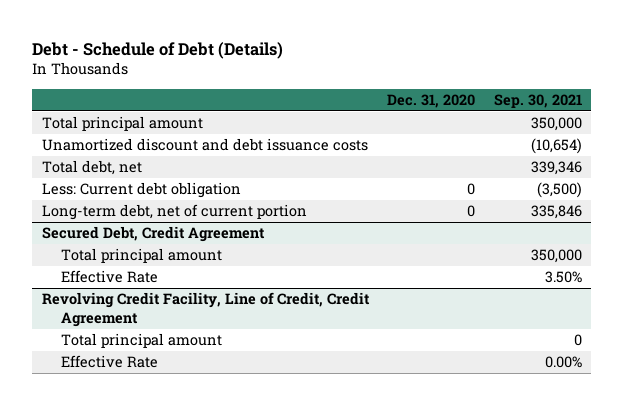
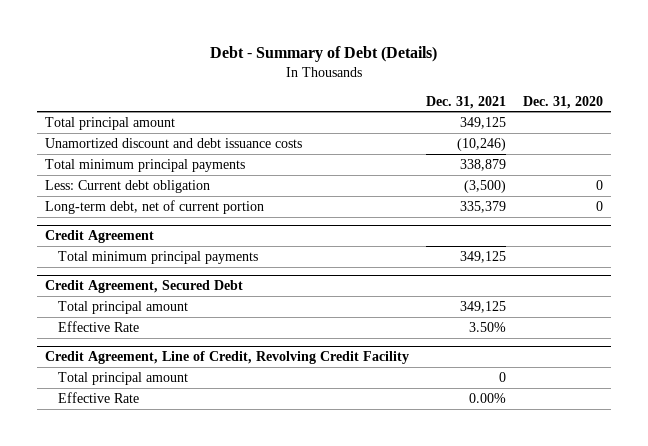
- Debt - Schedule of Debt (Details)
+ Debt - Summary of Debt (Details)
- | Dec. 31, 2020 | Sep. 30, 2021
+ | Dec. 31, 2021 | Dec. 31, 2020
- Total debt, net | | 339,346
+ Total minimum principal payments | 338,879 |
- Secured Debt, Credit Agreement
+ Credit Agreement
+ Total minimum principal payments | 349,125 |
+ Credit Agreement, Secured Debt
- Revolving Credit Facility, Line of Credit, Credit Agreement
+ Credit Agreement, Line of Credit, Revolving Credit Facility

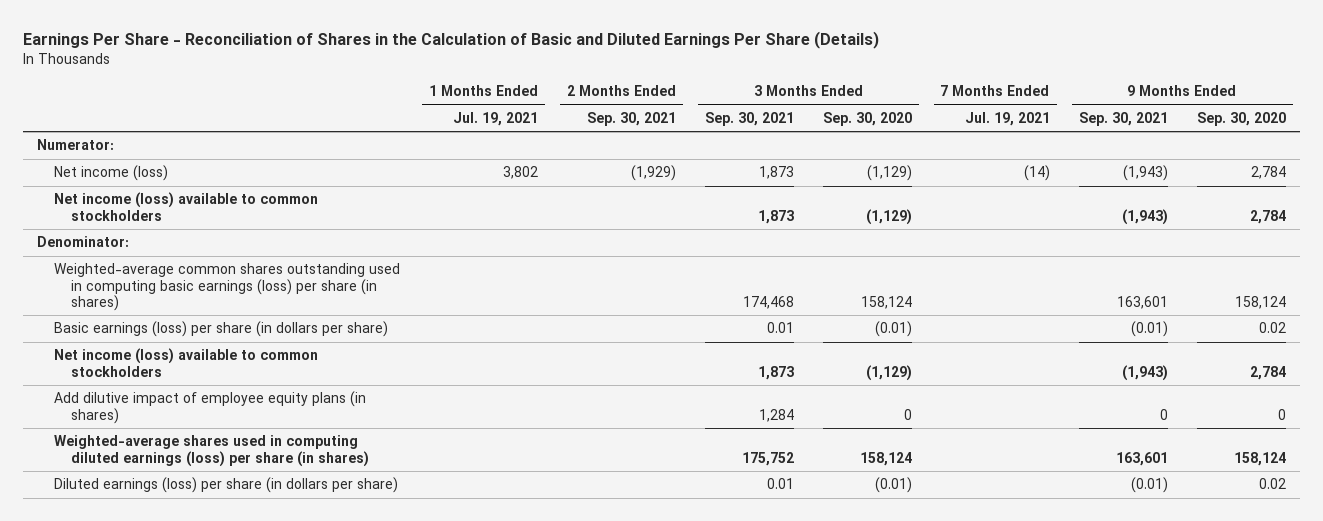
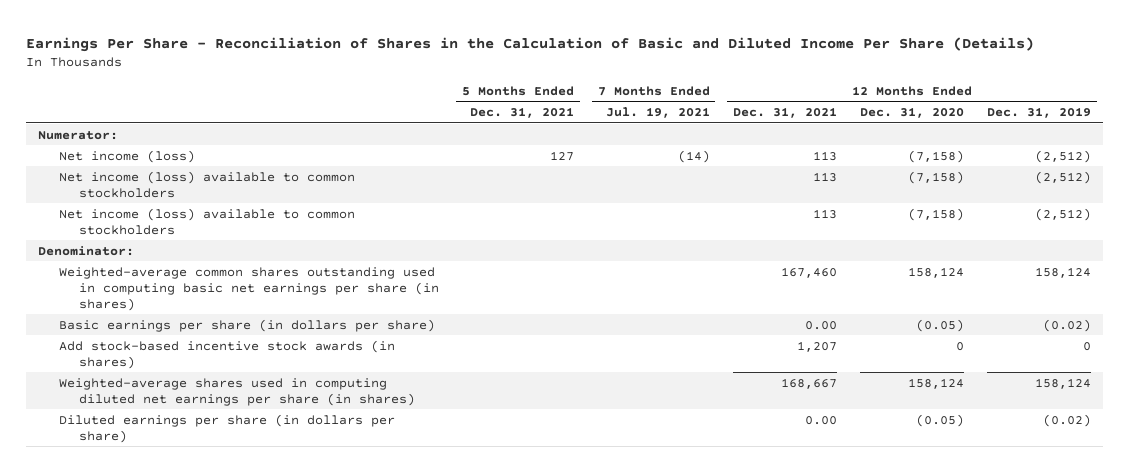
- Earnings Per Share - Reconciliation of Shares in the Calculation of Basic and Diluted Earnings Per Share (Details)
+ Earnings Per Share - Reconciliation of Shares in the Calculation of Basic and Diluted Income Per Share (Details)
- | 1 Months Ended Jul. 19, 2021 | 2 Months Ended Sep. 30, 2021 | 3 Months Ended Sep. 30, 2021 | 3 Months Ended Sep. 30, 2020 | 7 Months Ended Jul. 19, 2021 | 9 Months Ended Sep. 30, 2021 | 9 Months Ended Sep. 30, 2020
+ | 5 Months Ended Dec. 31, 2021 | 7 Months Ended Jul. 19, 2021 | 12 Months Ended Dec. 31, 2021 | 12 Months Ended Dec. 31, 2020 | 12 Months Ended Dec. 31, 2019
- Weighted-average common shares outstanding used in computing basic earnings (loss) per share (in shares) | | | 174,468 | 158,124 | | 163,601 | 158,124
- Basic earnings (loss) per share (in dollars per share) | | | 0.01 | (0.01) | | (0.01) | 0.02
- Add dilutive impact of employee equity plans (in shares) | | | 1,284 | 0 | | 0 | 0
- Weighted-average shares used in computing diluted earnings (loss) per share (in shares) | | | 175,752 | 158,124 | | 163,601 | 158,124
- Diluted earnings (loss) per share (in dollars per share) | | | 0.01 | (0.01) | | (0.01) | 0.02
moved down: Denominator:
+ Weighted-average common shares outstanding used in computing basic net earnings per share (in shares) | | | 167,460 | 158,124 | 158,124
+ Basic earnings per share (in dollars per share) | | | 0.00 | (0.05) | (0.02)
+ Add stock-based incentive stock awards (in shares) | | | 1,207 | 0 | 0
+ Weighted-average shares used in computing diluted net earnings per share (in shares) | | | 168,667 | 158,124 | 158,124
+ Diluted earnings per share (in dollars per share) | | | 0.00 | (0.05) | (0.02)

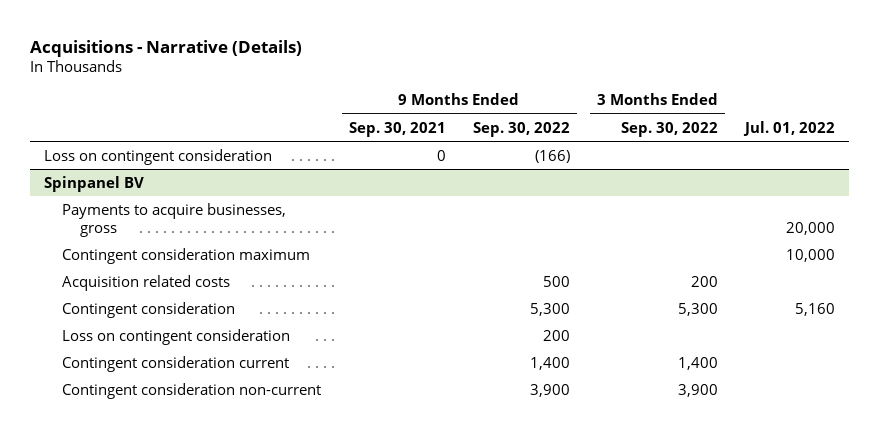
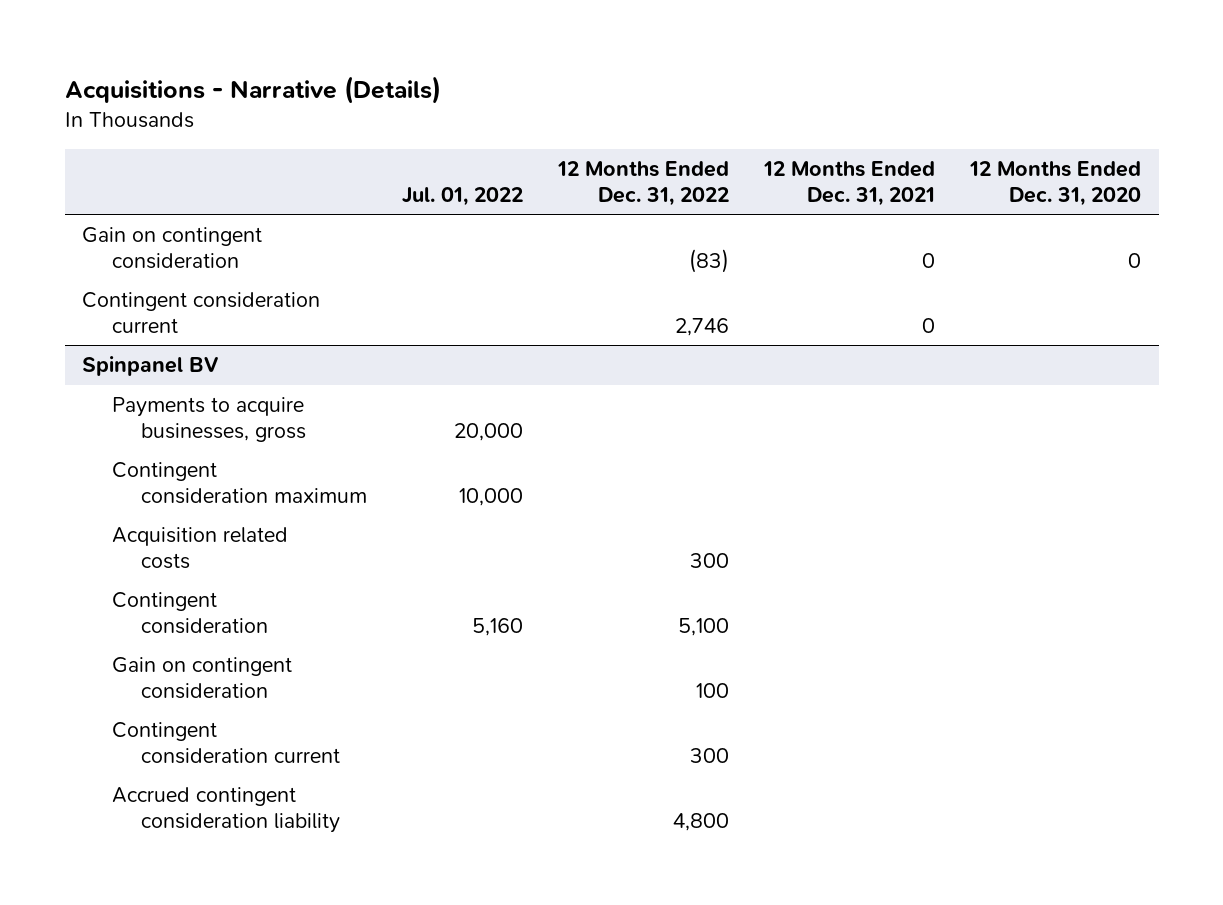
- | 9 Months Ended Sep. 30, 2021 | 9 Months Ended Sep. 30, 2022 | 3 Months Ended Sep. 30, 2022 | Jul. 01, 2022
+ | Jul. 01, 2022 | 12 Months Ended Dec. 31, 2022 | 12 Months Ended Dec. 31, 2021 | 12 Months Ended Dec. 31, 2020
- Loss on contingent consideration | 0 | (166) | |
+ Gain on contingent consideration | | (83) | 0 | 0
+ Contingent consideration current | | 2,746 | 0 |
@ Spinpanel BV
- Loss on contingent consideration | | 200 | |
+ Gain on contingent consideration | | 100 | |
- Contingent consideration non-current | | 3,900 | 3,900 |
+ Accrued contingent consideration liability | | 4,800 | |

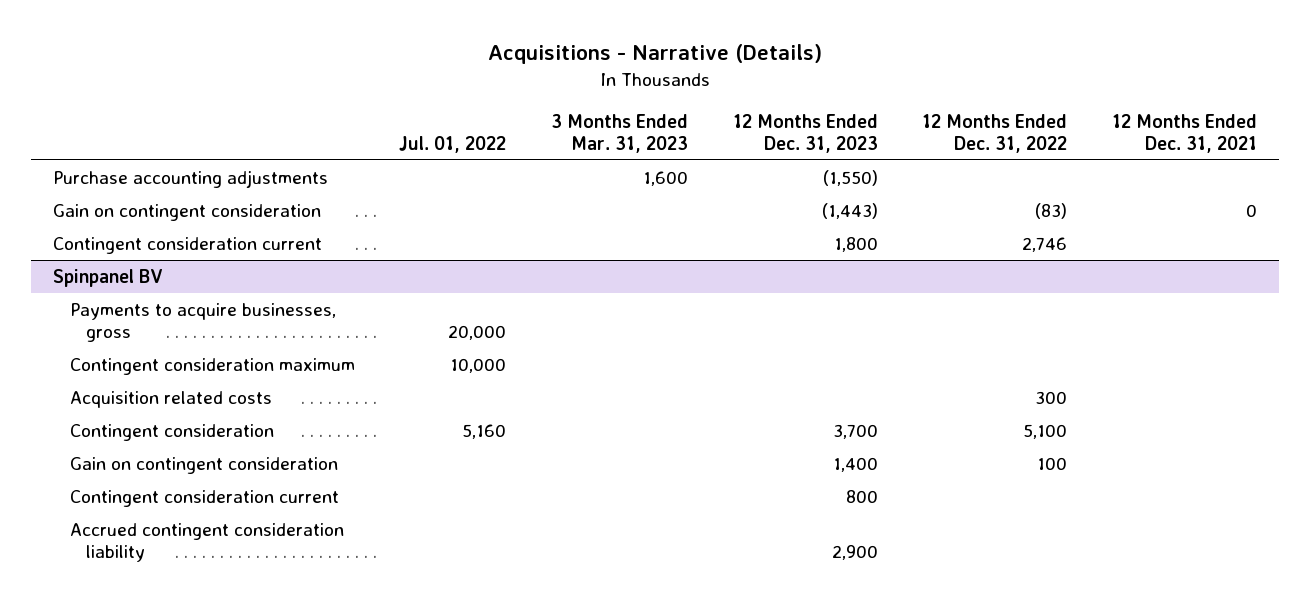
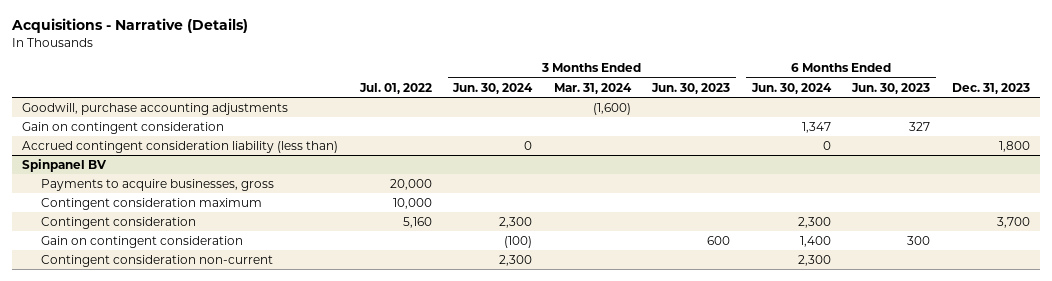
- | Jul. 01, 2022 | 3 Months Ended Mar. 31, 2023 | 12 Months Ended Dec. 31, 2023 | 12 Months Ended Dec. 31, 2022 | 12 Months Ended Dec. 31, 2021
+ | Jul. 01, 2022 | 3 Months Ended Jun. 30, 2024 | 3 Months Ended Mar. 31, 2024 | 3 Months Ended Jun. 30, 2023 | 6 Months Ended Jun. 30, 2024 | 6 Months Ended Jun. 30, 2023 | Dec. 31, 2023
- Purchase accounting adjustments | | 1,600 | (1,550) | |
+ Goodwill, purchase accounting adjustments | | | (1,600) | | | |
- Contingent consideration current | | | 1,800 | 2,746 |
+ Accrued contingent consideration liability (less than) | | 0 | | | 0 | | 1,800
@ Spinpanel BV
- Acquisition related costs | | | | 300 |
- Contingent consideration current | | | 800 | |
- Accrued contingent consideration liability | | | 2,900 | |
+ Contingent consideration non-current | | 2,300 | | | 2,300 | |

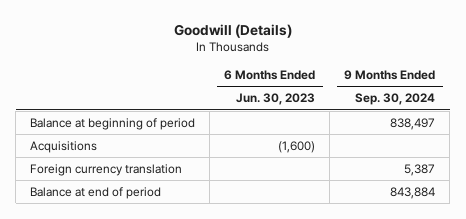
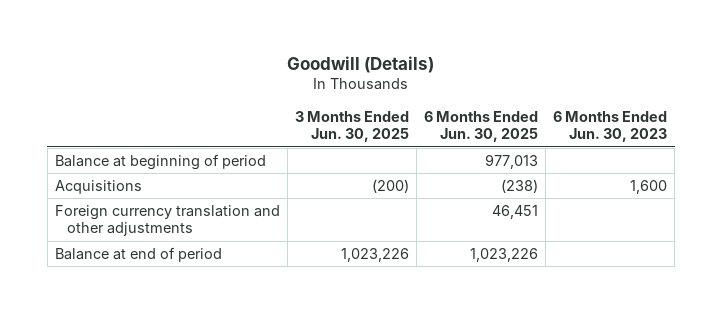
- | 6 Months Ended Jun. 30, 2023 | 9 Months Ended Sep. 30, 2024
+ | 3 Months Ended Jun. 30, 2025 | 6 Months Ended Jun. 30, 2025 | 6 Months Ended Jun. 30, 2023
- Acquisitions | (1,600) |
- Foreign currency translation | | 5,387
+ Acquisitions | (200) | (238) | 1,600
+ Foreign currency translation and other adjustments | | 46,451 |

